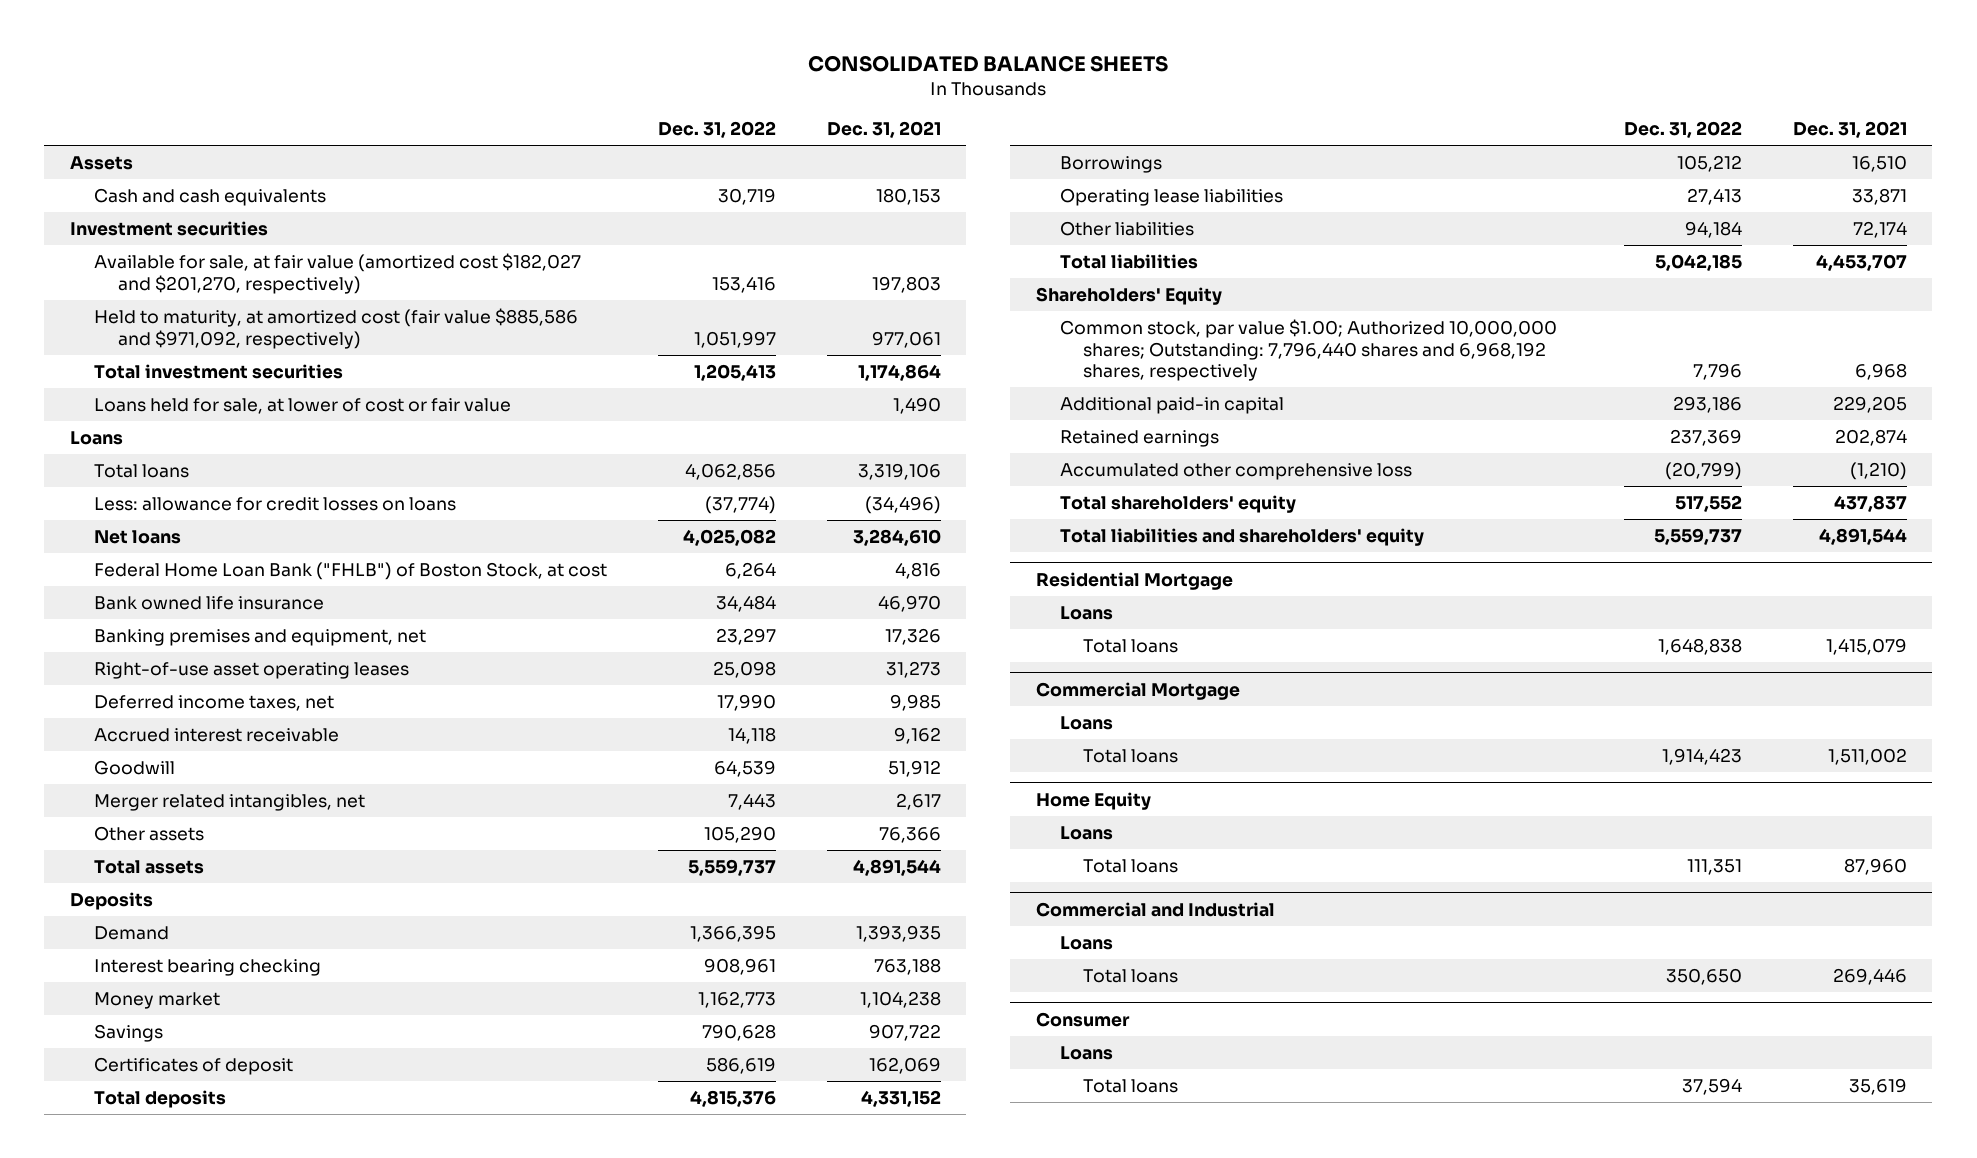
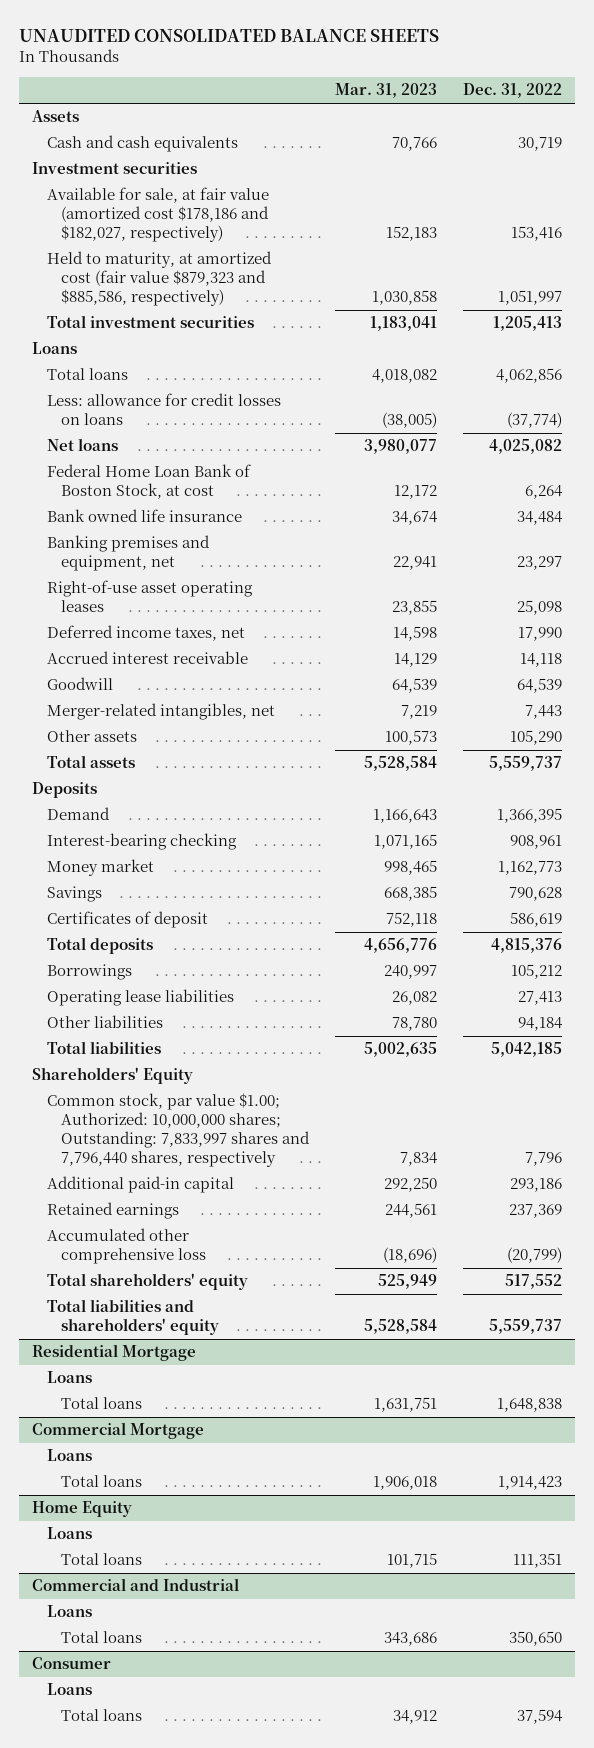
- CONSOLIDATED BALANCE SHEETS
+ UNAUDITED CONSOLIDATED BALANCE SHEETS
- | Dec. 31, 2022 | Dec. 31, 2021
+ | Mar. 31, 2023 | Dec. 31, 2022
- Available for sale, at fair value (amortized cost $182,027 and $201,270, respectively) | 153,416 | 197,803
- Held to maturity, at amortized cost (fair value $885,586 and $971,092, respectively) | 1,051,997 | 977,061
+ Available for sale, at fair value (amortized cost $178,186 and $182,027, respectively) | 152,183 | 153,416
+ Held to maturity, at amortized cost (fair value $879,323 and $885,586, respectively) | 1,030,858 | 1,051,997
- Loans held for sale, at lower of cost or fair value | | 1,490
- Federal Home Loan Bank ("FHLB") of Boston Stock, at cost | 6,264 | 4,816
+ Federal Home Loan Bank of Boston Stock, at cost | 12,172 | 6,264
- Merger related intangibles, net | 7,443 | 2,617
+ Merger-related intangibles, net | 7,219 | 7,443
- Interest bearing checking | 908,961 | 763,188
+ Interest-bearing checking | 1,071,165 | 908,961
- Common stock, par value $1.00; Authorized 10,000,000 shares; Outstanding: 7,796,440 shares and 6,968,192 shares, respectively | 7,796 | 6,968
+ Common stock, par value $1.00; Authorized: 10,000,000 shares; Outstanding: 7,833,997 shares and 7,796,440 shares, respectively | 7,834 | 7,796

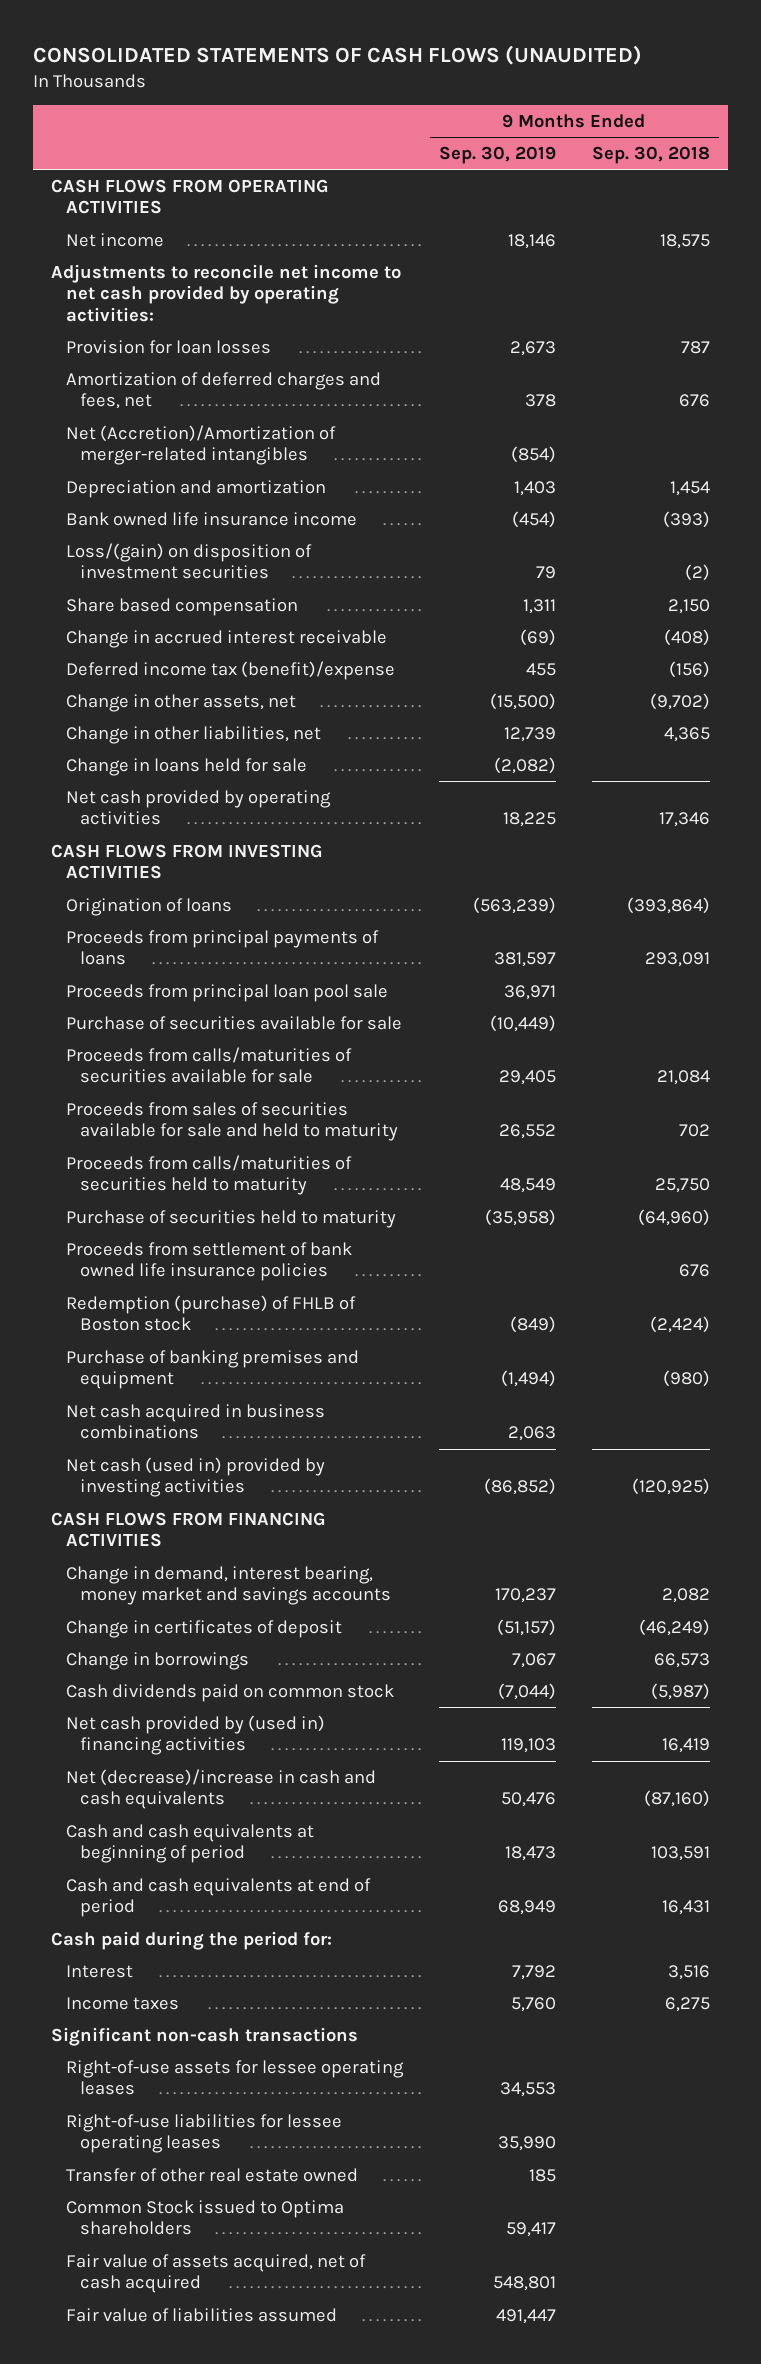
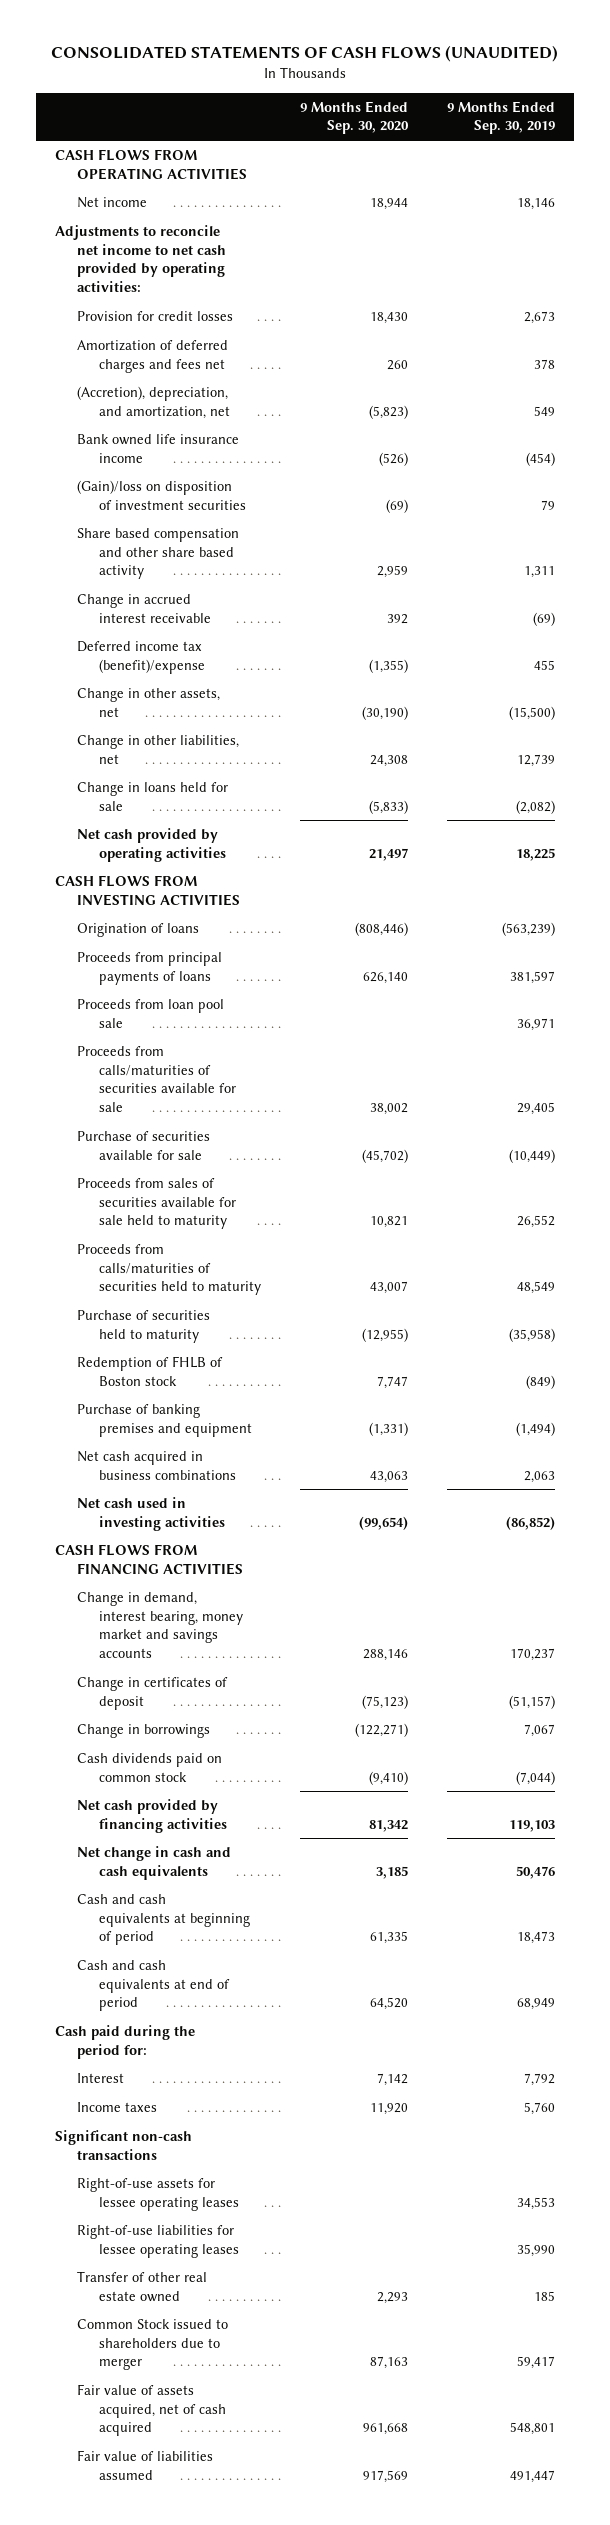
- | 9 Months Ended Sep. 30, 2019 | 9 Months Ended Sep. 30, 2018
+ | 9 Months Ended Sep. 30, 2020 | 9 Months Ended Sep. 30, 2019
- Provision for loan losses | 2,673 | 787
- Amortization of deferred charges and fees, net | 378 | 676
- Net (Accretion)/Amortization of merger-related intangibles | (854) |
- Depreciation and amortization | 1,403 | 1,454
+ Provision for credit losses | 18,430 | 2,673
+ Amortization of deferred charges and fees net | 260 | 378
+ (Accretion), depreciation, and amortization, net | (5,823) | 549
- Loss/(gain) on disposition of investment securities | 79 | (2)
- Share based compensation | 1,311 | 2,150
+ (Gain)/loss on disposition of investment securities | (69) | 79
+ Share based compensation and other share based activity | 2,959 | 1,311
- Proceeds from principal loan pool sale | 36,971 |
+ Proceeds from loan pool sale | | 36,971
- Proceeds from sales of securities available for sale and held to maturity | 26,552 | 702
moved down: Purchase of securities available for sale | (45,702) | (10,449)
+ Proceeds from sales of securities available for sale held to maturity | 10,821 | 26,552
- Proceeds from settlement of bank owned life insurance policies | | 676
- Redemption (purchase) of FHLB of Boston stock | (849) | (2,424)
+ Redemption of FHLB of Boston stock | 7,747 | (849)
- Net cash (used in) provided by investing activities | (86,852) | (120,925)
+ Net cash used in investing activities | (99,654) | (86,852)
- Net cash provided by (used in) financing activities | 119,103 | 16,419
- Net (decrease)/increase in cash and cash equivalents | 50,476 | (87,160)
+ Net cash provided by financing activities | 81,342 | 119,103
+ Net change in cash and cash equivalents | 3,185 | 50,476
- Common Stock issued to Optima shareholders | 59,417 |
+ Common Stock issued to shareholders due to merger | 87,163 | 59,417

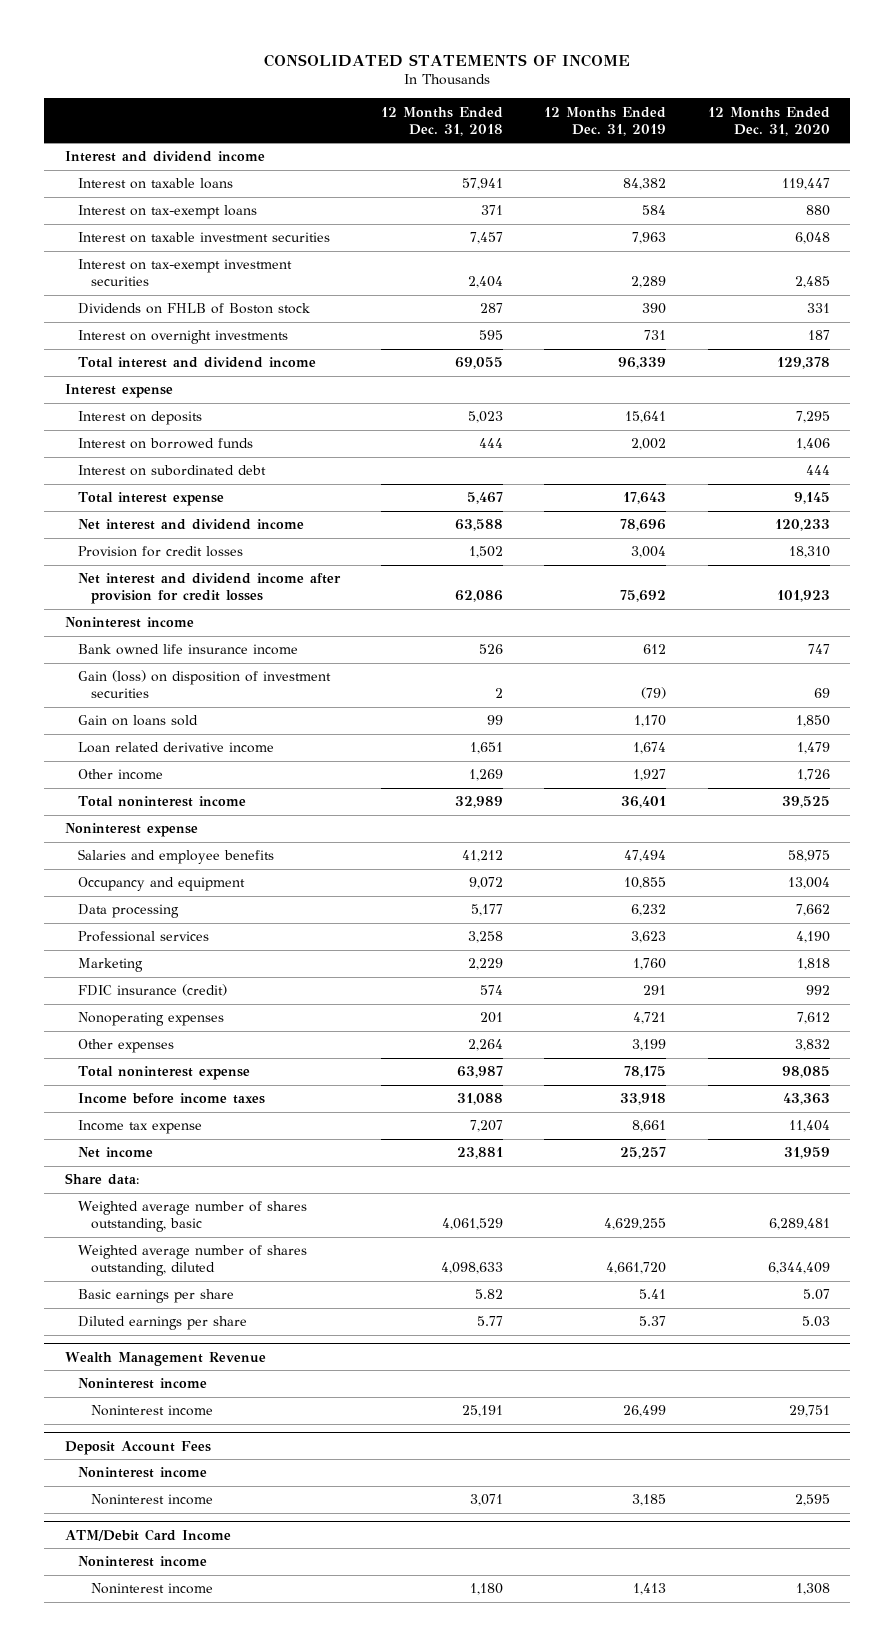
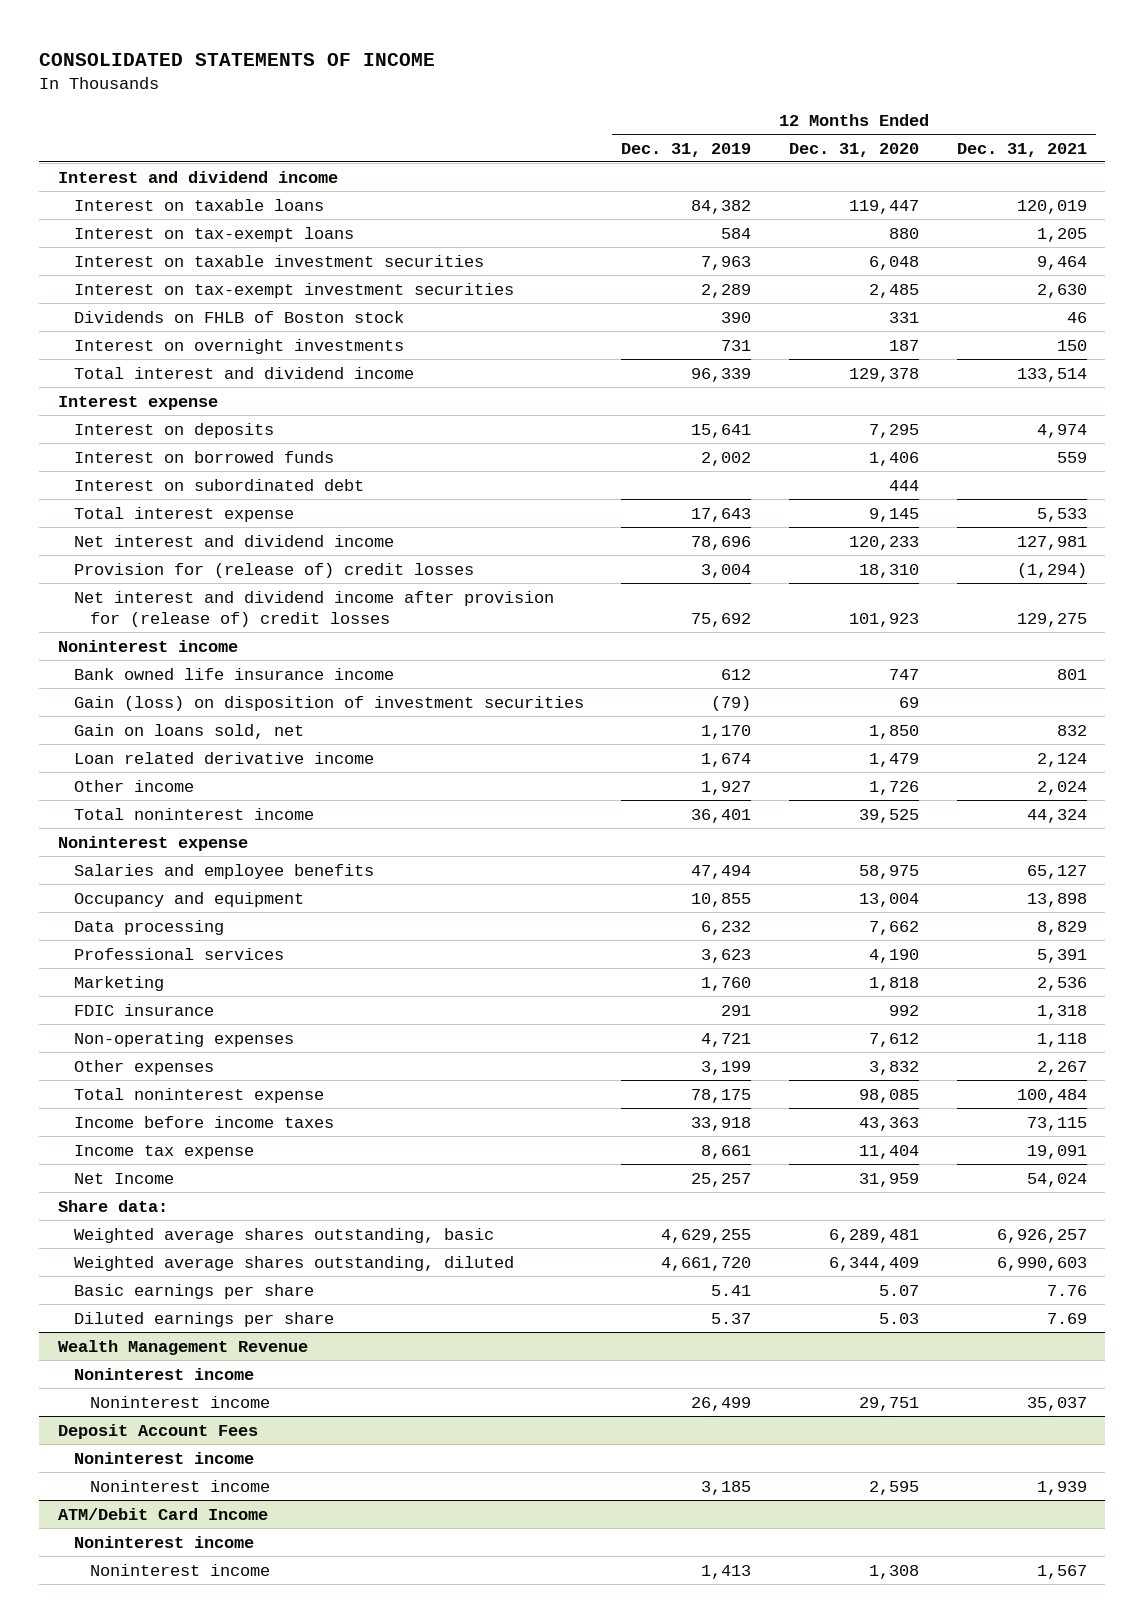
- | 12 Months Ended Dec. 31, 2018 | 12 Months Ended Dec. 31, 2019 | 12 Months Ended Dec. 31, 2020
+ | 12 Months Ended Dec. 31, 2019 | 12 Months Ended Dec. 31, 2020 | 12 Months Ended Dec. 31, 2021
- Provision for credit losses | 1,502 | 3,004 | 18,310
- Net interest and dividend income after provision for credit losses | 62,086 | 75,692 | 101,923
+ Provision for (release of) credit losses | 3,004 | 18,310 | (1,294)
+ Net interest and dividend income after provision for (release of) credit losses | 75,692 | 101,923 | 129,275
- Gain on loans sold | 99 | 1,170 | 1,850
+ Gain on loans sold, net | 1,170 | 1,850 | 832
- FDIC insurance (credit) | 574 | 291 | 992
- Nonoperating expenses | 201 | 4,721 | 7,612
+ FDIC insurance | 291 | 992 | 1,318
+ Non-operating expenses | 4,721 | 7,612 | 1,118
- Net income | 23,881 | 25,257 | 31,959
+ Net Income | 25,257 | 31,959 | 54,024
- Weighted average number of shares outstanding, basic | 4,061,529 | 4,629,255 | 6,289,481
- Weighted average number of shares outstanding, diluted | 4,098,633 | 4,661,720 | 6,344,409
+ Weighted average shares outstanding, basic | 4,629,255 | 6,289,481 | 6,926,257
+ Weighted average shares outstanding, diluted | 4,661,720 | 6,344,409 | 6,990,603

